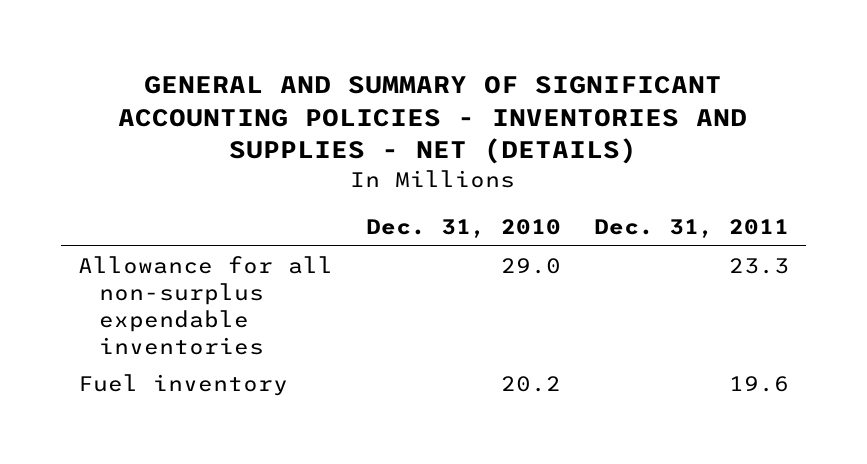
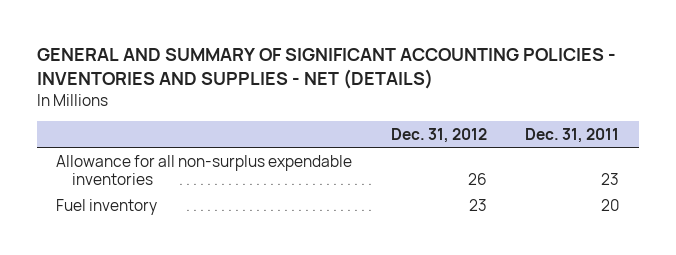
- | Dec. 31, 2010 | Dec. 31, 2011
+ | Dec. 31, 2012 | Dec. 31, 2011
- Allowance for all non-surplus expendable inventories | 29.0 | 23.3
- Fuel inventory | 20.2 | 19.6
+ Allowance for all non-surplus expendable inventories | 26 | 23
+ Fuel inventory | 23 | 20

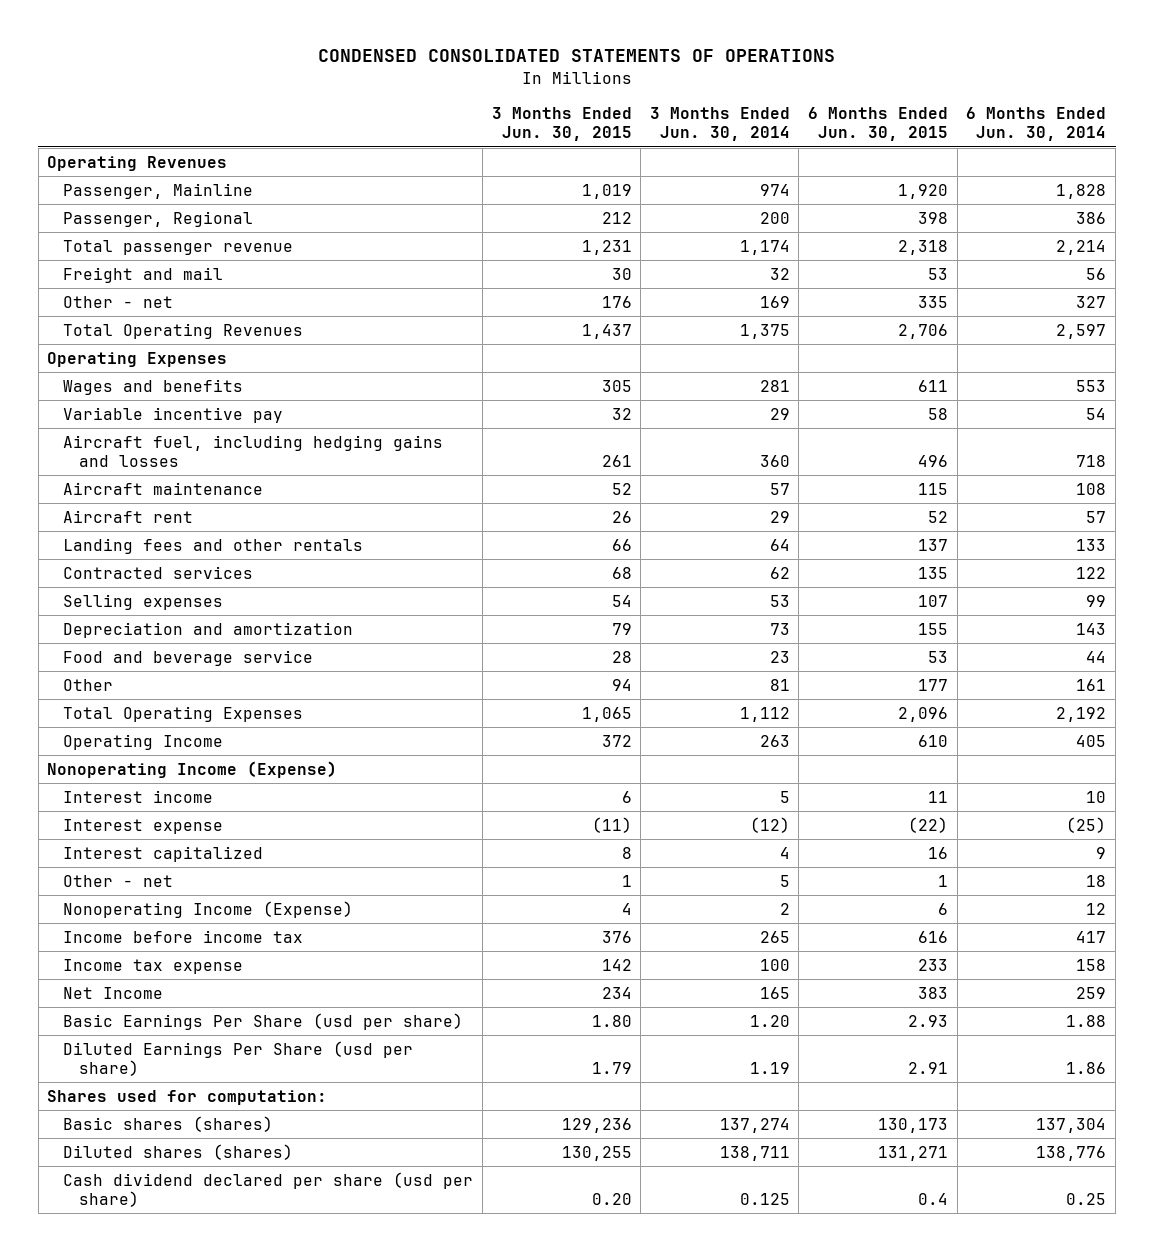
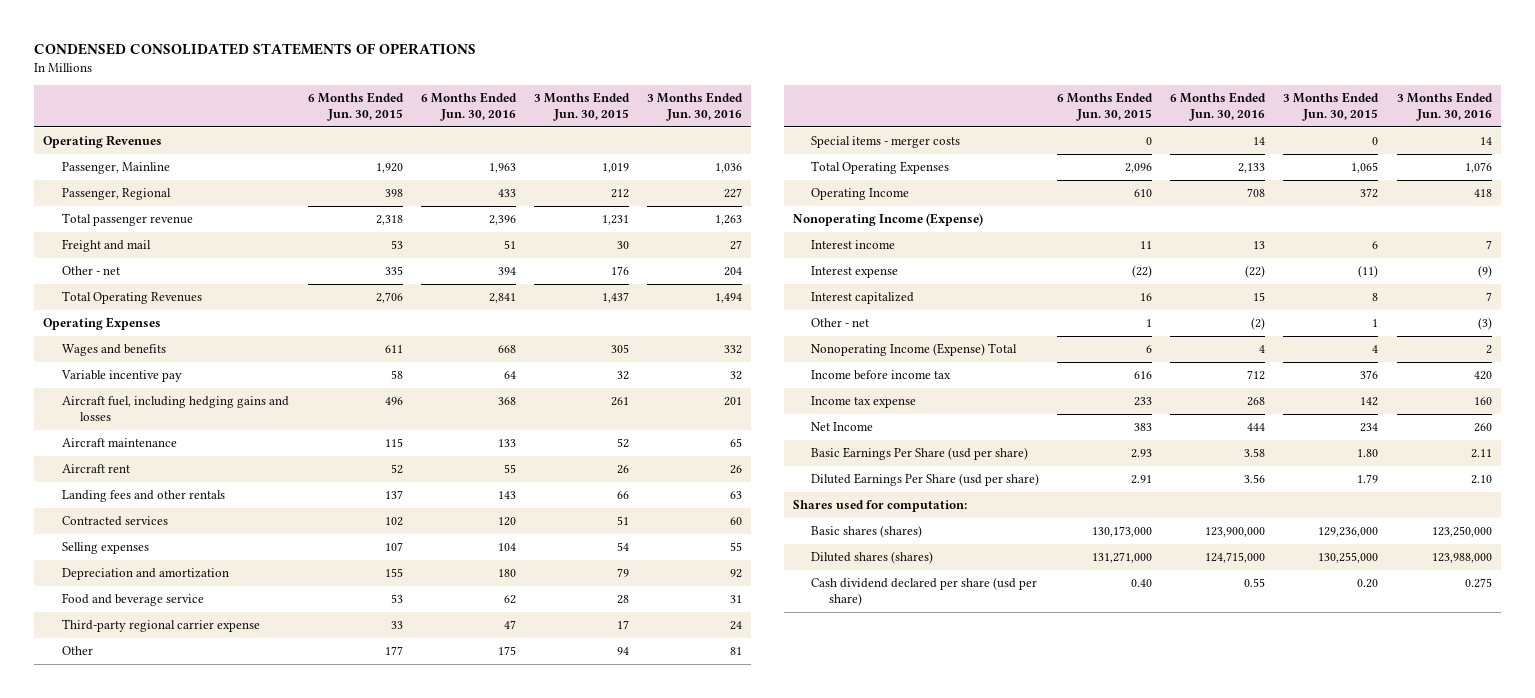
- | 3 Months Ended Jun. 30, 2015 | 3 Months Ended Jun. 30, 2014 | 6 Months Ended Jun. 30, 2015 | 6 Months Ended Jun. 30, 2014
+ | 6 Months Ended Jun. 30, 2015 | 6 Months Ended Jun. 30, 2016 | 3 Months Ended Jun. 30, 2015 | 3 Months Ended Jun. 30, 2016
- Contracted services | 68 | 62 | 135 | 122
+ Contracted services | 102 | 120 | 51 | 60
+ Third-party regional carrier expense | 33 | 47 | 17 | 24
+ Special items - merger costs | 0 | 14 | 0 | 14
- Nonoperating Income (Expense) | 4 | 2 | 6 | 12
+ Nonoperating Income (Expense) Total | 6 | 4 | 4 | 2
- Basic shares (shares) | 129,236 | 137,274 | 130,173 | 137,304
- Diluted shares (shares) | 130,255 | 138,711 | 131,271 | 138,776
- Cash dividend declared per share (usd per share) | 0.20 | 0.125 | 0.4 | 0.25
+ Basic shares (shares) | 130,173,000 | 123,900,000 | 129,236,000 | 123,250,000
+ Diluted shares (shares) | 131,271,000 | 124,715,000 | 130,255,000 | 123,988,000
+ Cash dividend declared per share (usd per share) | 0.40 | 0.55 | 0.20 | 0.275

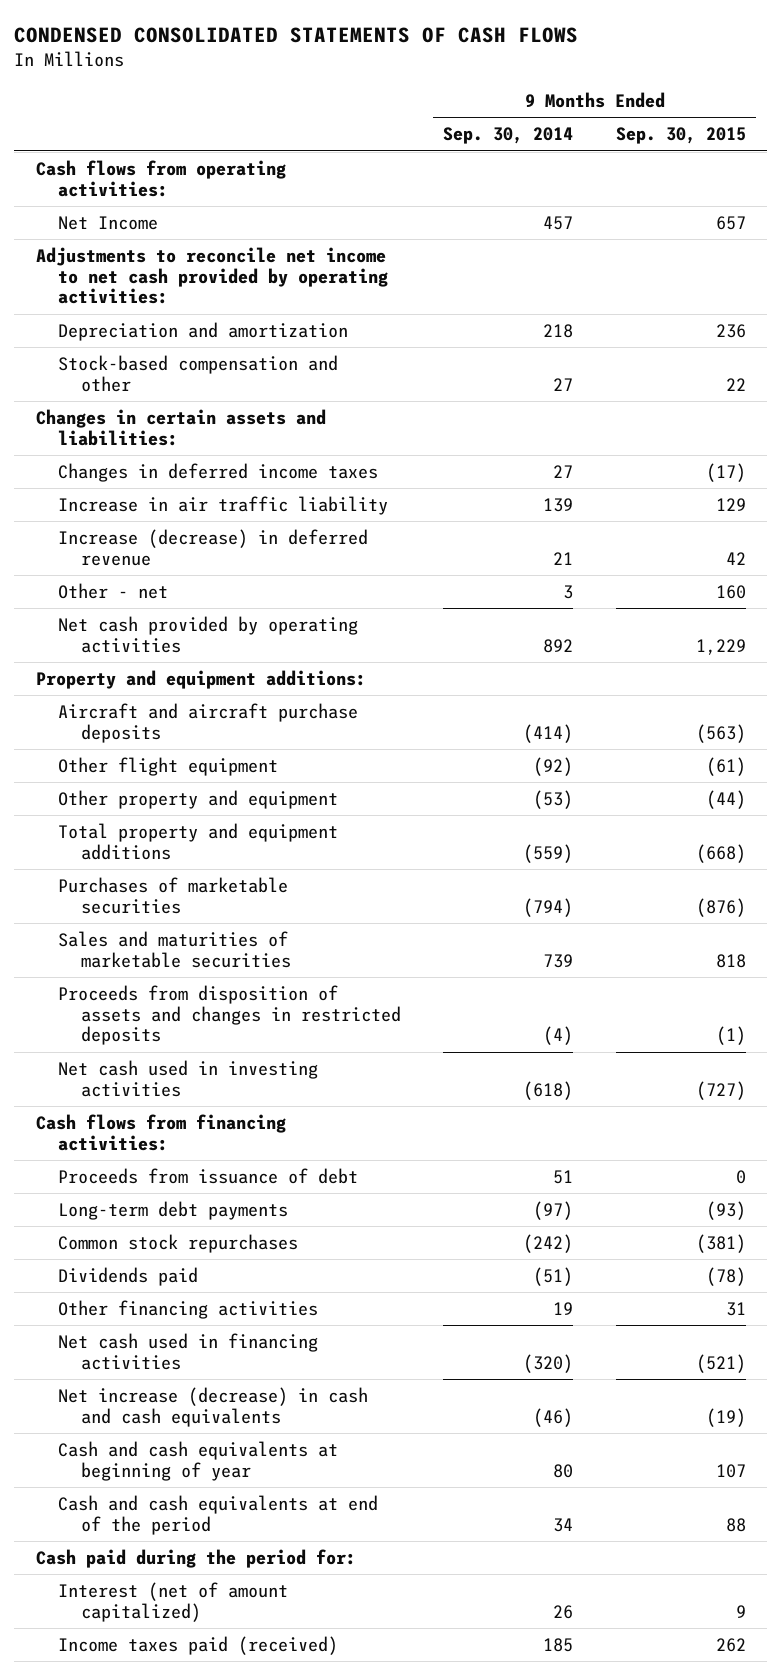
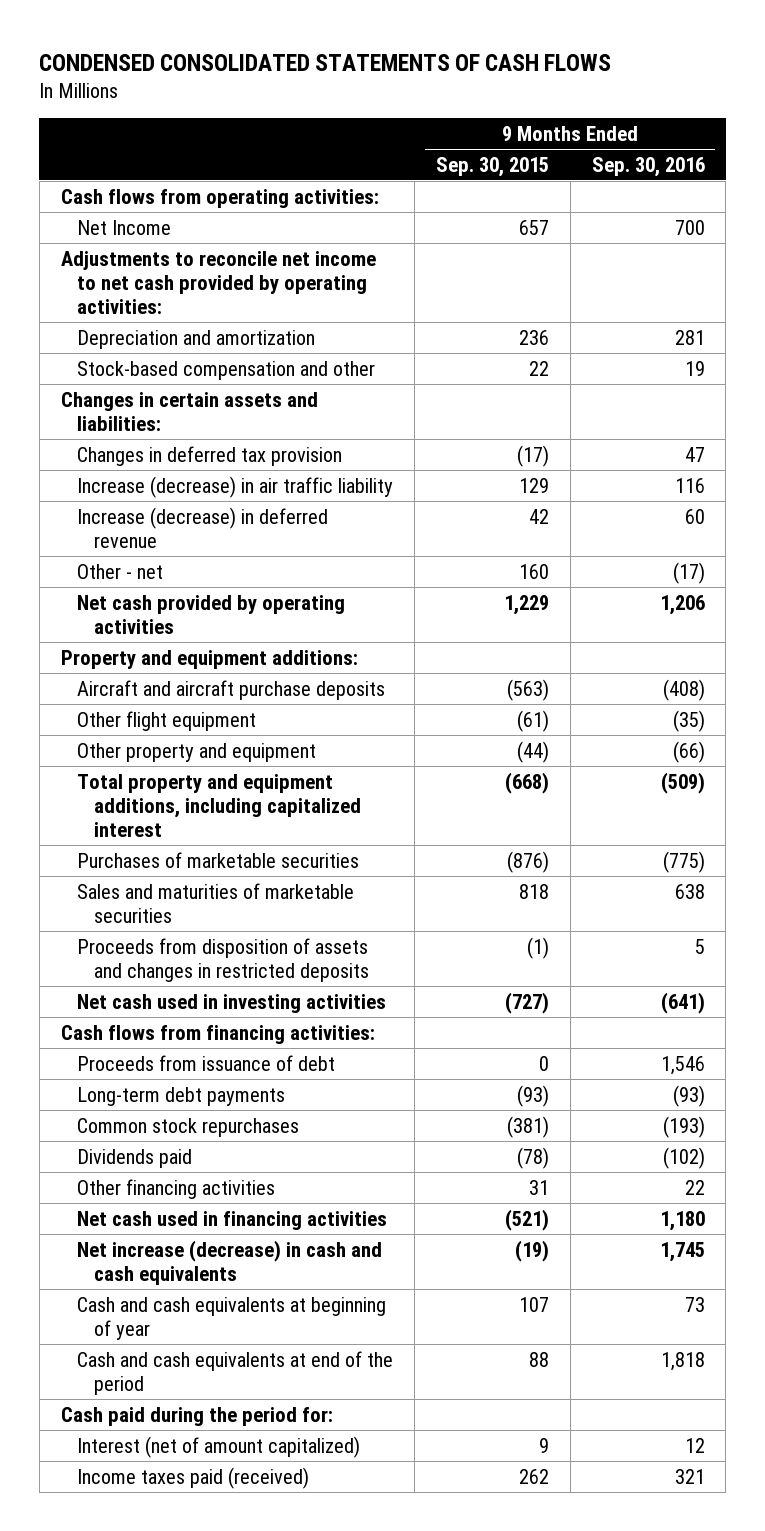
- | 9 Months Ended Sep. 30, 2014 | 9 Months Ended Sep. 30, 2015
+ | 9 Months Ended Sep. 30, 2015 | 9 Months Ended Sep. 30, 2016
- Changes in deferred income taxes | 27 | (17)
- Increase in air traffic liability | 139 | 129
+ Changes in deferred tax provision | (17) | 47
+ Increase (decrease) in air traffic liability | 129 | 116
- Total property and equipment additions | (559) | (668)
+ Total property and equipment additions, including capitalized interest | (668) | (509)

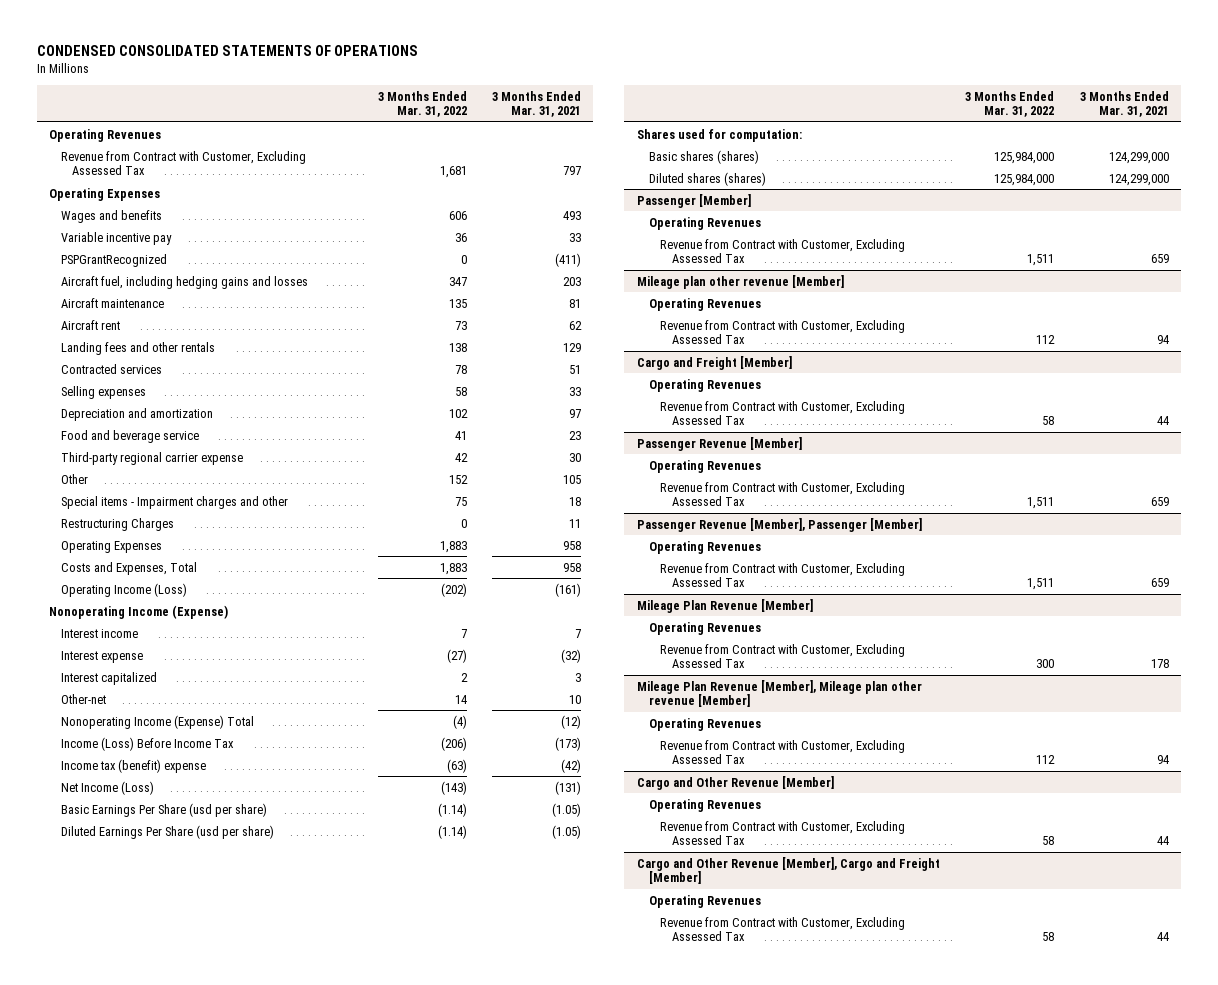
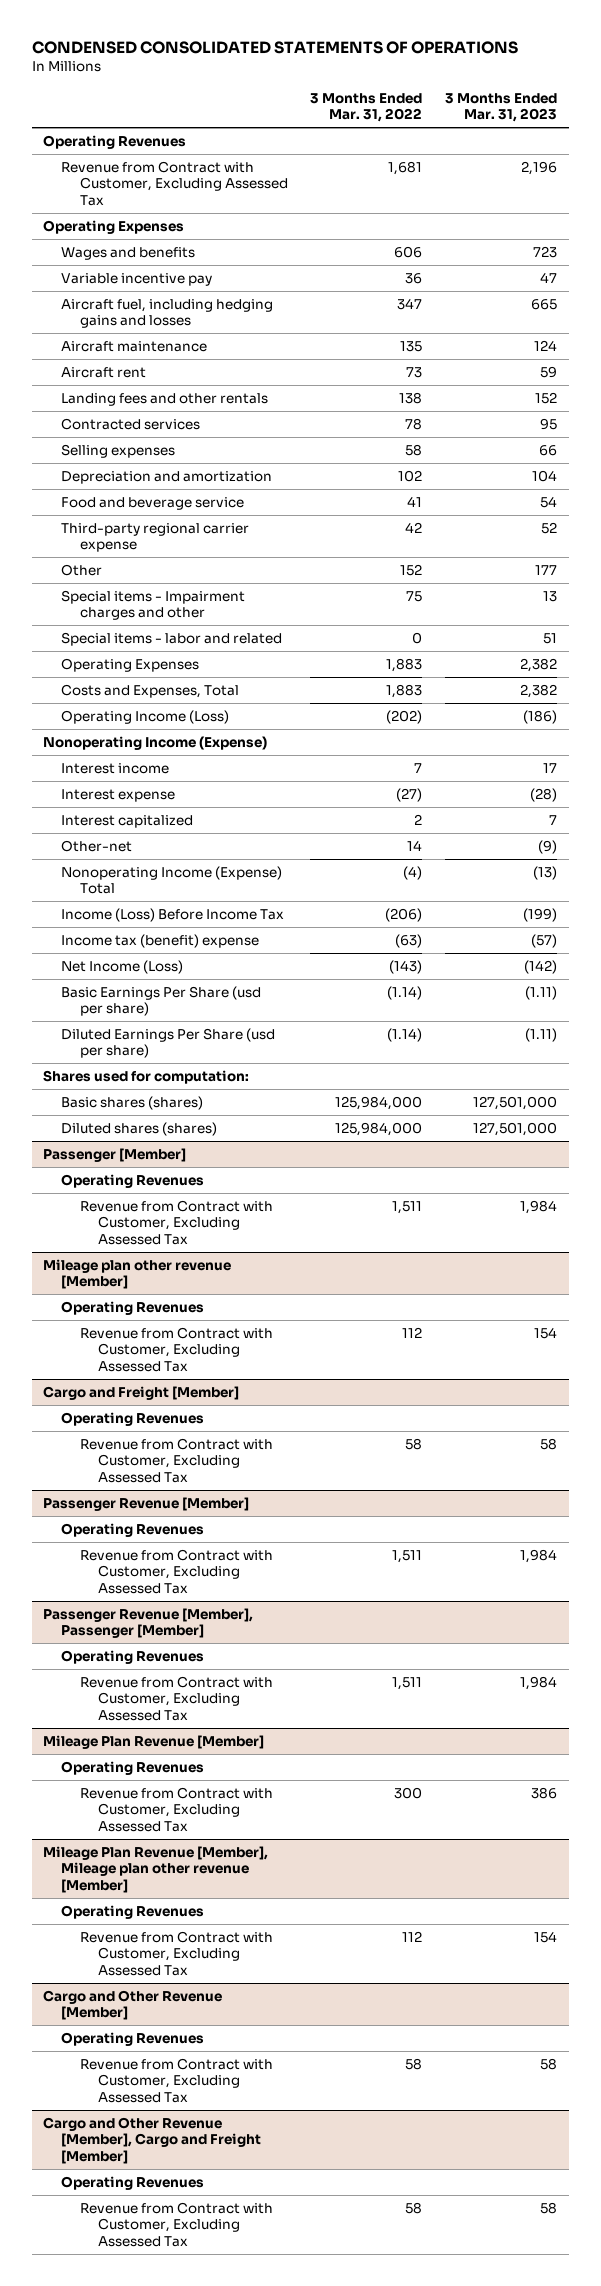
- | 3 Months Ended Mar. 31, 2022 | 3 Months Ended Mar. 31, 2021
+ | 3 Months Ended Mar. 31, 2022 | 3 Months Ended Mar. 31, 2023
- PSPGrantRecognized | 0 | (411)
- Restructuring Charges | 0 | 11
+ Special items - labor and related | 0 | 51

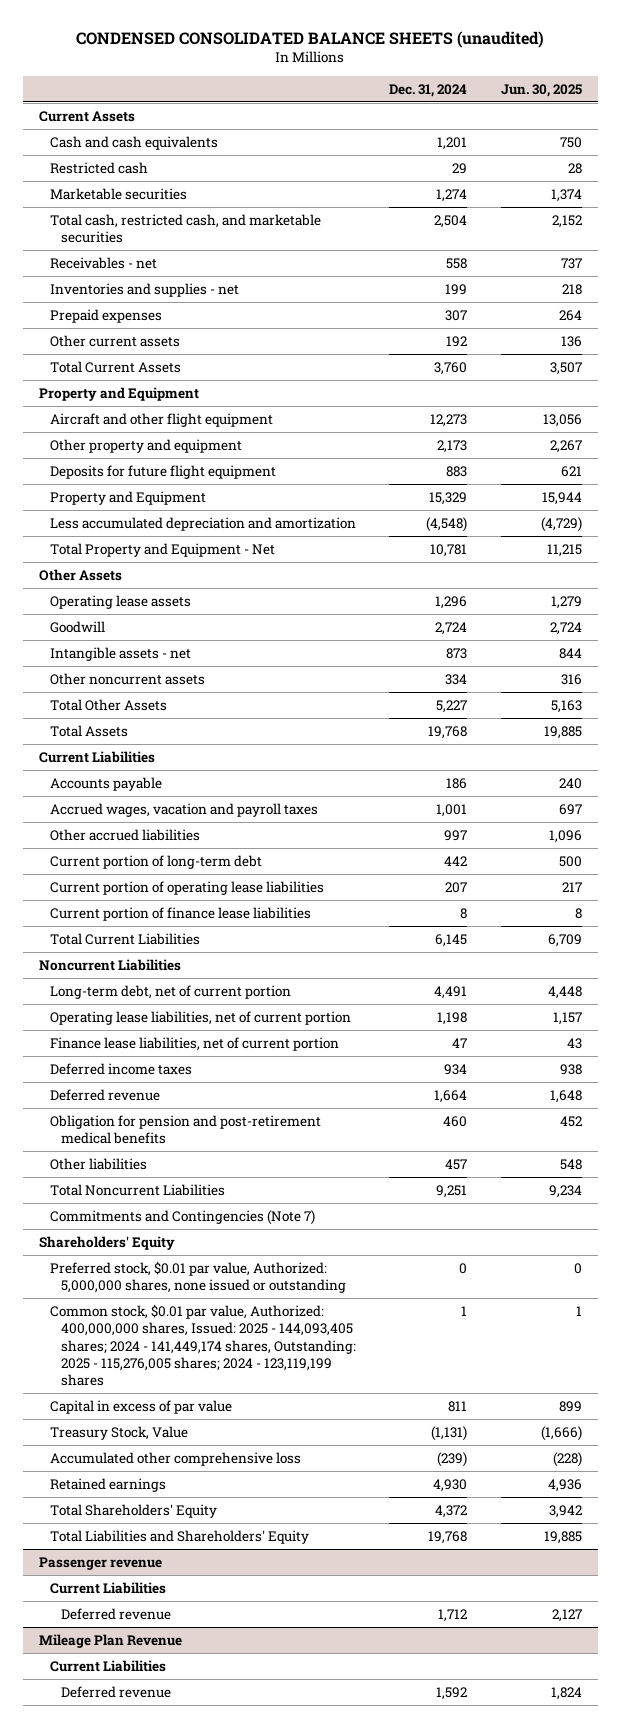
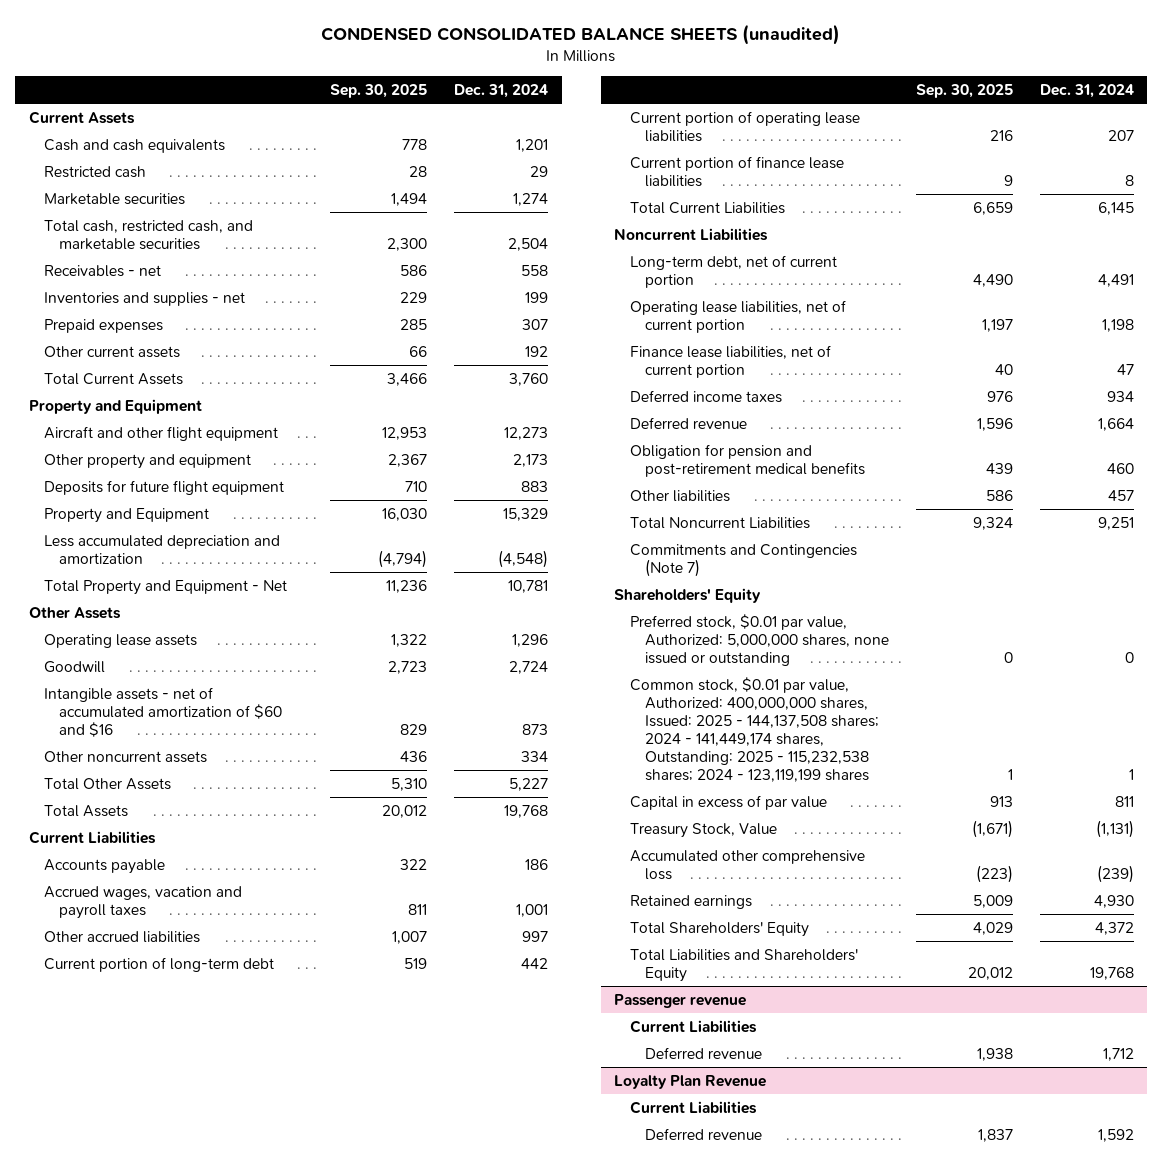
- | Dec. 31, 2024 | Jun. 30, 2025
+ | Sep. 30, 2025 | Dec. 31, 2024
- Intangible assets - net | 873 | 844
+ Intangible assets - net of accumulated amortization of $60 and $16 | 829 | 873
- Common stock, $0.01 par value, Authorized: 400,000,000 shares, Issued: 2025 - 144,093,405 shares; 2024 - 141,449,174 shares, Outstanding: 2025 - 115,276,005 shares; 2024 - 123,119,199 shares | 1 | 1
+ Common stock, $0.01 par value, Authorized: 400,000,000 shares, Issued: 2025 - 144,137,508 shares; 2024 - 141,449,174 shares, Outstanding: 2025 - 115,232,538 shares; 2024 - 123,119,199 shares | 1 | 1
- Mileage Plan Revenue
+ Loyalty Plan Revenue

